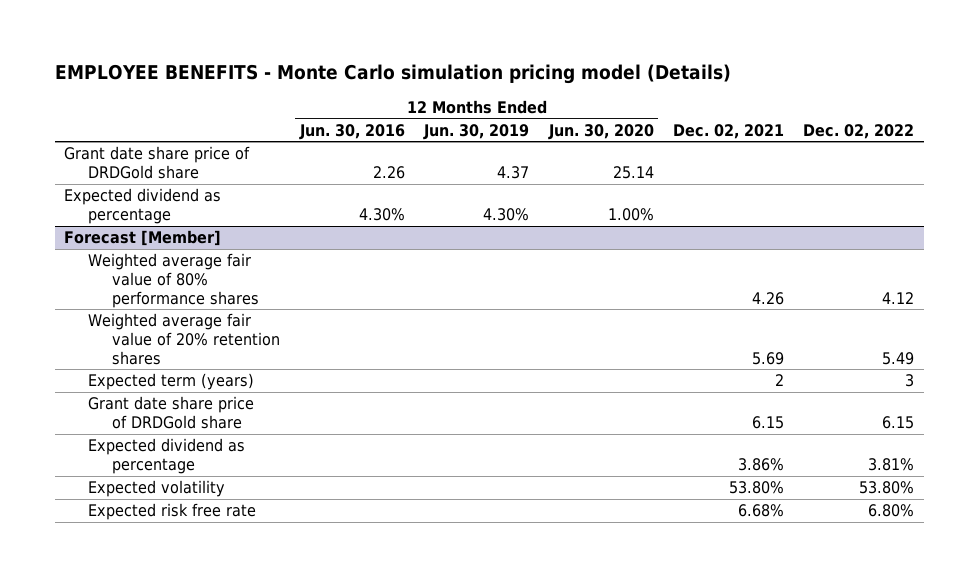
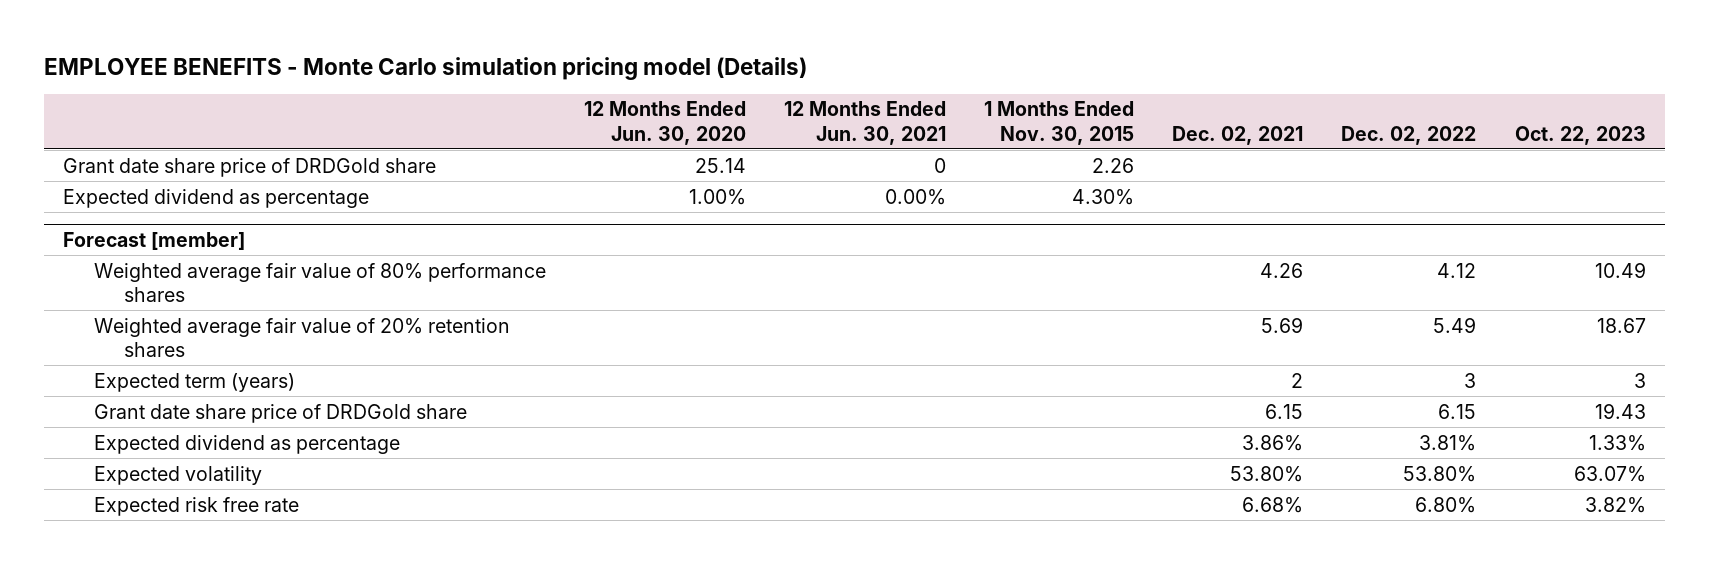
- | 12 Months Ended Jun. 30, 2016 | 12 Months Ended Jun. 30, 2019 | 12 Months Ended Jun. 30, 2020 | Dec. 02, 2021 | Dec. 02, 2022
+ | 12 Months Ended Jun. 30, 2020 | 12 Months Ended Jun. 30, 2021 | 1 Months Ended Nov. 30, 2015 | Dec. 02, 2021 | Dec. 02, 2022 | Oct. 22, 2023
- Forecast [Member]
+ Forecast [member]

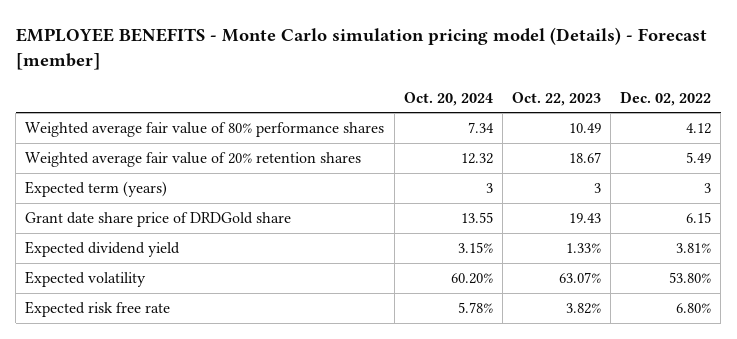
- EMPLOYEE BENEFITS - Monte Carlo simulation pricing model (Details)
+ EMPLOYEE BENEFITS - Monte Carlo simulation pricing model (Details) - Forecast [member]
- | 12 Months Ended Jun. 30, 2020 | 12 Months Ended Jun. 30, 2021 | 1 Months Ended Nov. 30, 2015 | Dec. 02, 2021 | Dec. 02, 2022 | Oct. 22, 2023
+ | Oct. 20, 2024 | Oct. 22, 2023 | Dec. 02, 2022
- Grant date share price of DRDGold share | 25.14 | 0 | 2.26 | | |
- Expected dividend as percentage | 1.00% | 0.00% | 4.30% | | |
- Forecast [member]
- Expected dividend as percentage | | | | 3.86% | 3.81% | 1.33%
+ Expected dividend yield | 3.15% | 1.33% | 3.81%

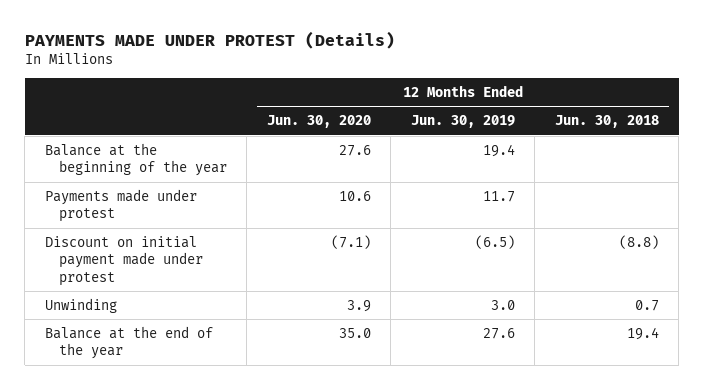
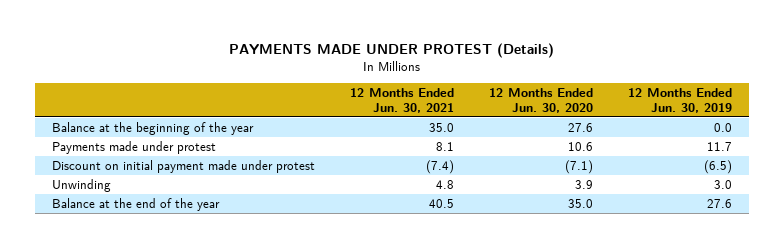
- | 12 Months Ended Jun. 30, 2020 | 12 Months Ended Jun. 30, 2019 | 12 Months Ended Jun. 30, 2018
+ | 12 Months Ended Jun. 30, 2021 | 12 Months Ended Jun. 30, 2020 | 12 Months Ended Jun. 30, 2019
- Balance at the beginning of the year | 27.6 | 19.4 |
+ Balance at the beginning of the year | 35.0 | 27.6 | 0.0

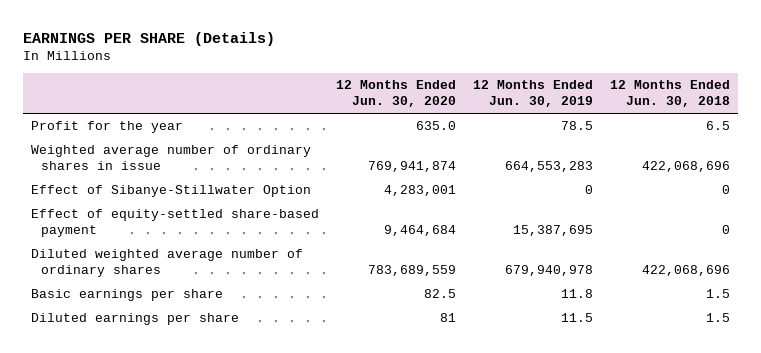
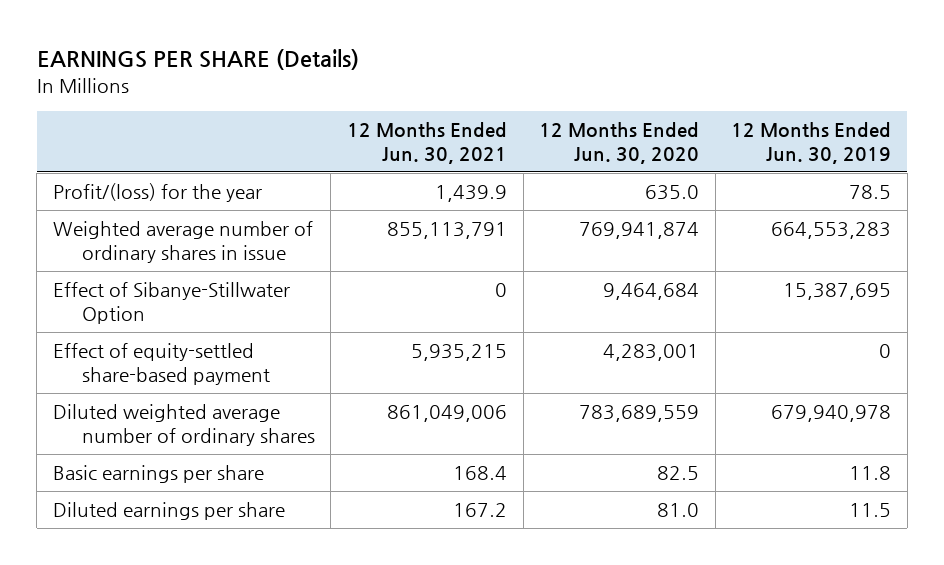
- | 12 Months Ended Jun. 30, 2020 | 12 Months Ended Jun. 30, 2019 | 12 Months Ended Jun. 30, 2018
+ | 12 Months Ended Jun. 30, 2021 | 12 Months Ended Jun. 30, 2020 | 12 Months Ended Jun. 30, 2019
- Profit for the year | 635.0 | 78.5 | 6.5
+ Profit/(loss) for the year | 1,439.9 | 635.0 | 78.5
- Effect of Sibanye-Stillwater Option | 4,283,001 | 0 | 0
- Effect of equity-settled share-based payment | 9,464,684 | 15,387,695 | 0
+ Effect of Sibanye-Stillwater Option | 0 | 9,464,684 | 15,387,695
+ Effect of equity-settled share-based payment | 5,935,215 | 4,283,001 | 0
- Diluted earnings per share | 81 | 11.5 | 1.5
+ Diluted earnings per share | 167.2 | 81.0 | 11.5

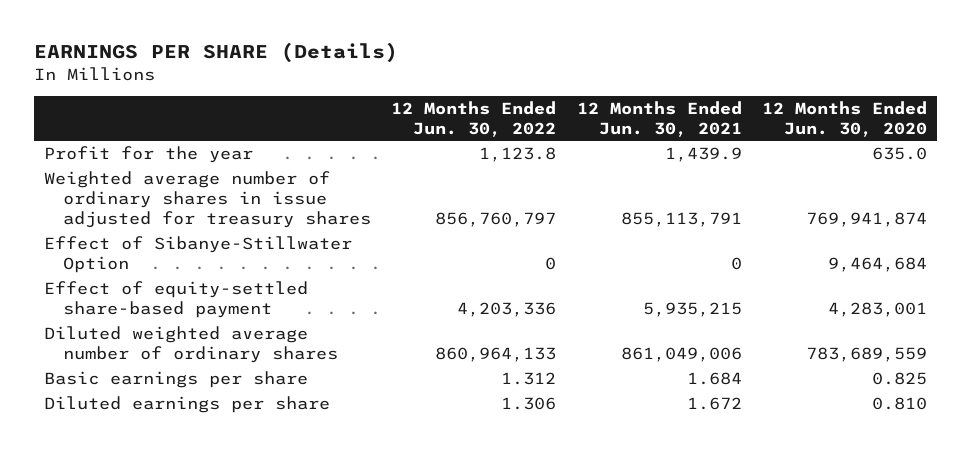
- | 12 Months Ended Jun. 30, 2021 | 12 Months Ended Jun. 30, 2020 | 12 Months Ended Jun. 30, 2019
+ | 12 Months Ended Jun. 30, 2022 | 12 Months Ended Jun. 30, 2021 | 12 Months Ended Jun. 30, 2020
- Profit/(loss) for the year | 1,439.9 | 635.0 | 78.5
- Weighted average number of ordinary shares in issue | 855,113,791 | 769,941,874 | 664,553,283
+ Profit for the year | 1,123.8 | 1,439.9 | 635.0
+ Weighted average number of ordinary shares in issue adjusted for treasury shares | 856,760,797 | 855,113,791 | 769,941,874
- Basic earnings per share | 168.4 | 82.5 | 11.8
- Diluted earnings per share | 167.2 | 81.0 | 11.5
+ Basic earnings per share | 1.312 | 1.684 | 0.825
+ Diluted earnings per share | 1.306 | 1.672 | 0.810

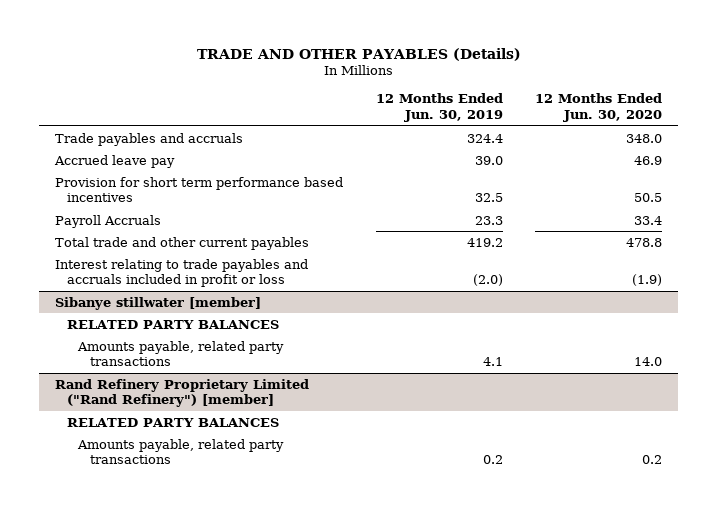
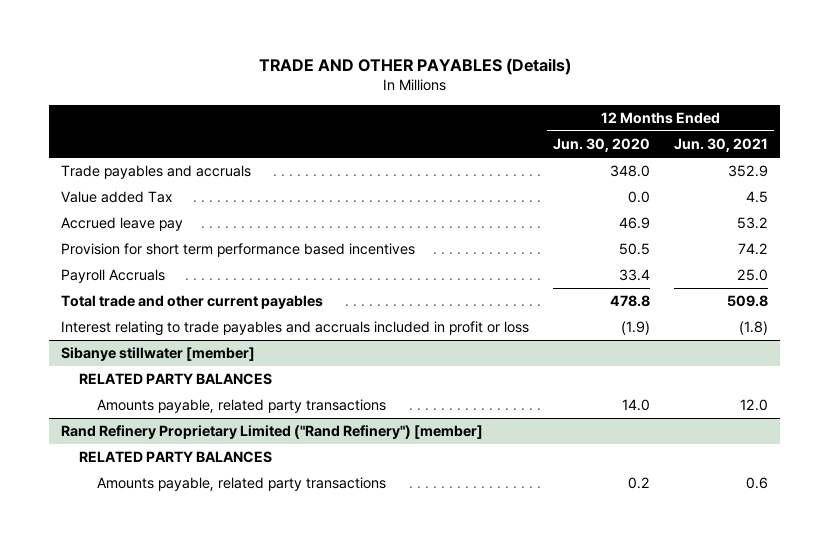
- | 12 Months Ended Jun. 30, 2019 | 12 Months Ended Jun. 30, 2020
+ | 12 Months Ended Jun. 30, 2020 | 12 Months Ended Jun. 30, 2021
+ Value added Tax | 0.0 | 4.5

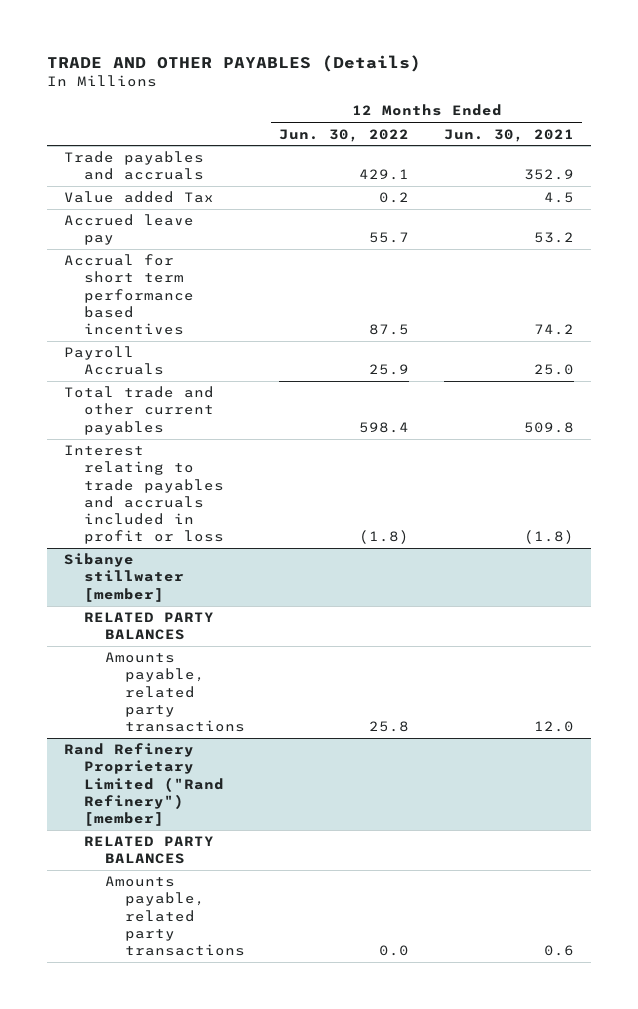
- | 12 Months Ended Jun. 30, 2020 | 12 Months Ended Jun. 30, 2021
+ | 12 Months Ended Jun. 30, 2022 | 12 Months Ended Jun. 30, 2021
- Provision for short term performance based incentives | 50.5 | 74.2
+ Accrual for short term performance based incentives | 87.5 | 74.2

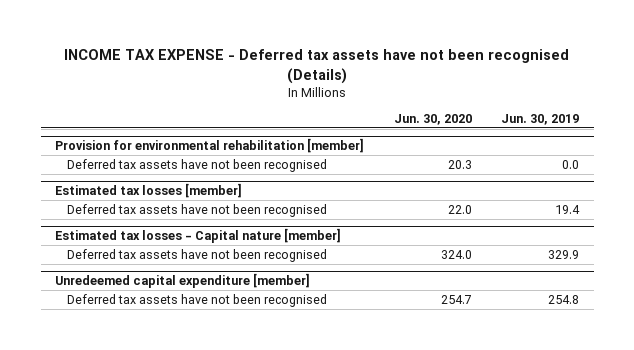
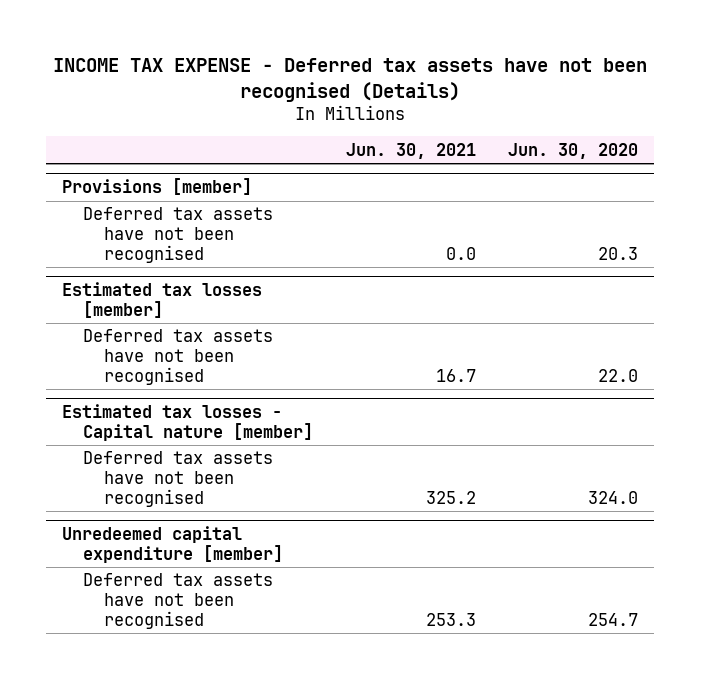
- | Jun. 30, 2020 | Jun. 30, 2019
+ | Jun. 30, 2021 | Jun. 30, 2020
- Provision for environmental rehabilitation [member]
+ Provisions [member]

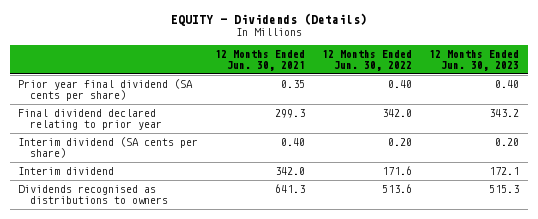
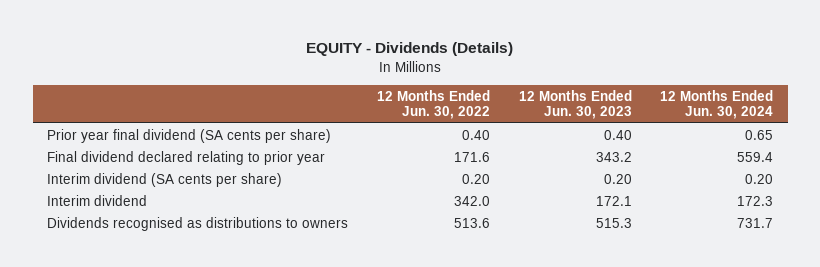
- | 12 Months Ended Jun. 30, 2021 | 12 Months Ended Jun. 30, 2022 | 12 Months Ended Jun. 30, 2023
+ | 12 Months Ended Jun. 30, 2022 | 12 Months Ended Jun. 30, 2023 | 12 Months Ended Jun. 30, 2024
- Final dividend declared relating to prior year | 299.3 | 342.0 | 343.2
+ Final dividend declared relating to prior year | 171.6 | 343.2 | 559.4
- Interim dividend | 342.0 | 171.6 | 172.1
+ Interim dividend | 342.0 | 172.1 | 172.3

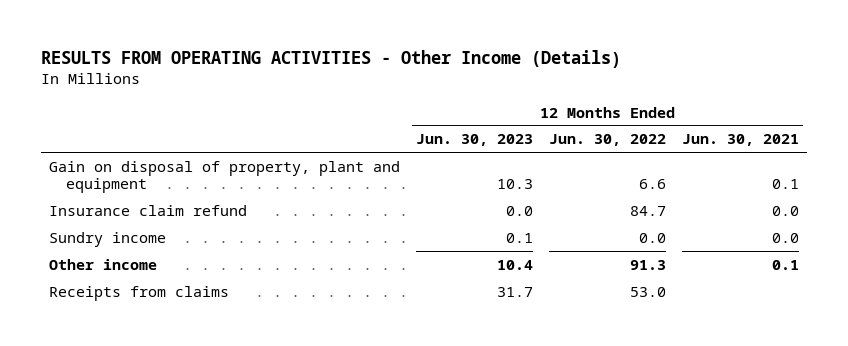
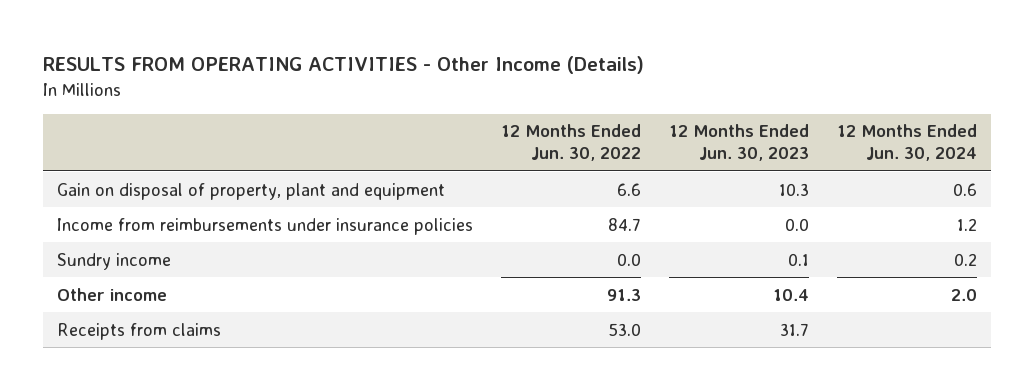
- | 12 Months Ended Jun. 30, 2023 | 12 Months Ended Jun. 30, 2022 | 12 Months Ended Jun. 30, 2021
+ | 12 Months Ended Jun. 30, 2022 | 12 Months Ended Jun. 30, 2023 | 12 Months Ended Jun. 30, 2024
- Insurance claim refund | 0.0 | 84.7 | 0.0
+ Income from reimbursements under insurance policies | 84.7 | 0.0 | 1.2

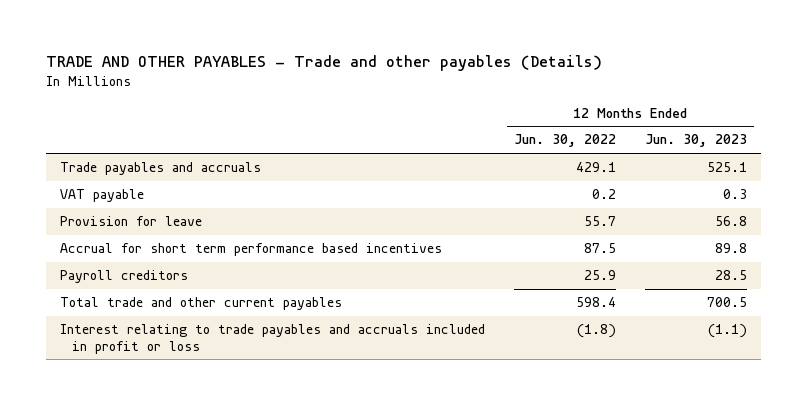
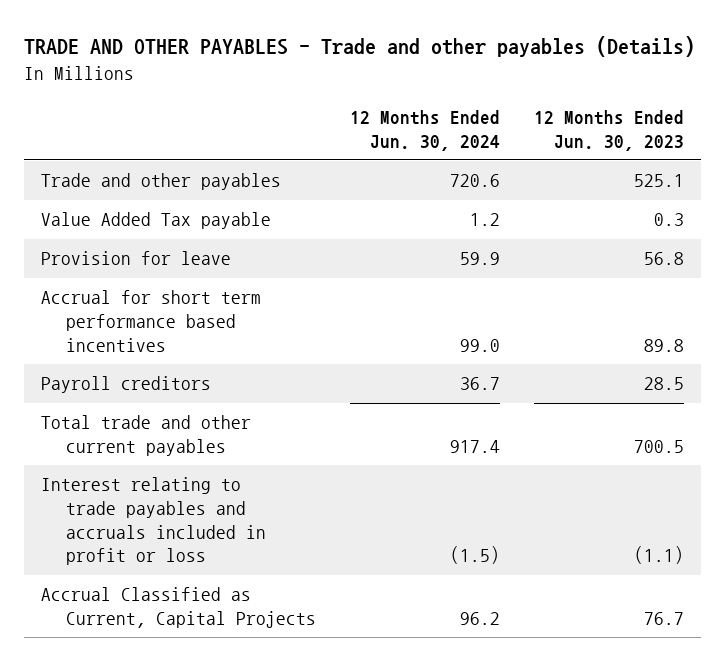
- | 12 Months Ended Jun. 30, 2022 | 12 Months Ended Jun. 30, 2023
+ | 12 Months Ended Jun. 30, 2024 | 12 Months Ended Jun. 30, 2023
- Trade payables and accruals | 429.1 | 525.1
- VAT payable | 0.2 | 0.3
+ Trade and other payables | 720.6 | 525.1
+ Value Added Tax payable | 1.2 | 0.3
+ Accrual Classified as Current, Capital Projects | 96.2 | 76.7

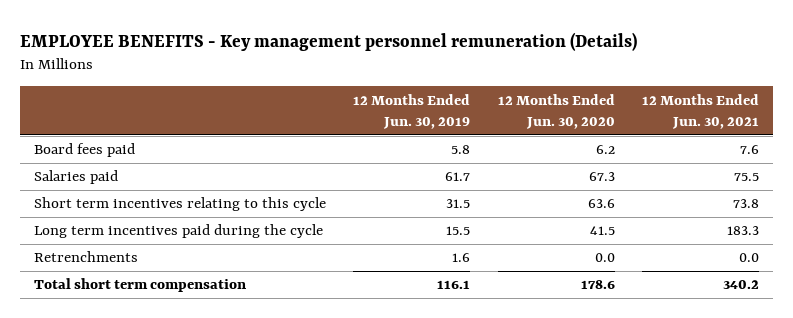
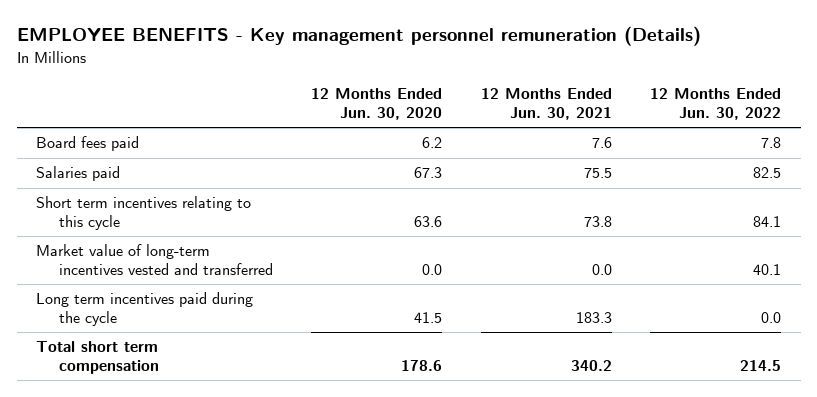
- | 12 Months Ended Jun. 30, 2019 | 12 Months Ended Jun. 30, 2020 | 12 Months Ended Jun. 30, 2021
+ | 12 Months Ended Jun. 30, 2020 | 12 Months Ended Jun. 30, 2021 | 12 Months Ended Jun. 30, 2022
+ Market value of long-term incentives vested and transferred | 0.0 | 0.0 | 40.1
- Retrenchments | 1.6 | 0.0 | 0.0

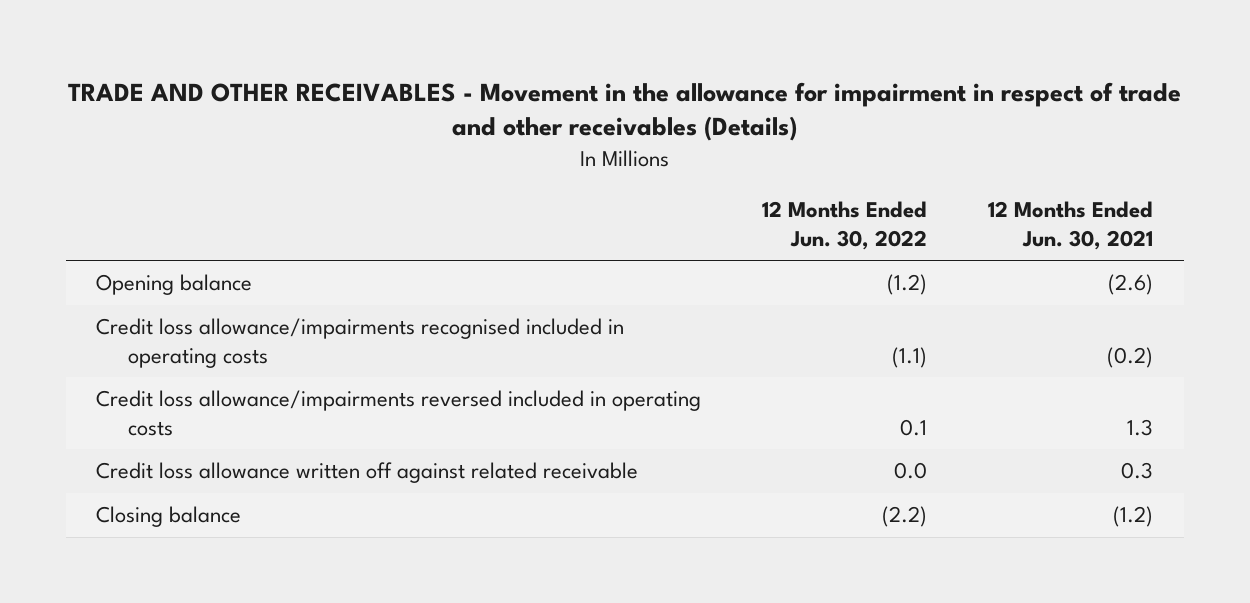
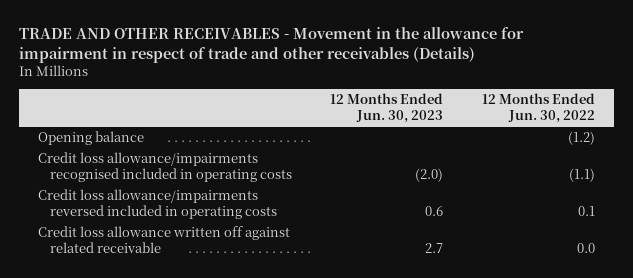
- | 12 Months Ended Jun. 30, 2022 | 12 Months Ended Jun. 30, 2021
+ | 12 Months Ended Jun. 30, 2023 | 12 Months Ended Jun. 30, 2022
- Closing balance | (2.2) | (1.2)

